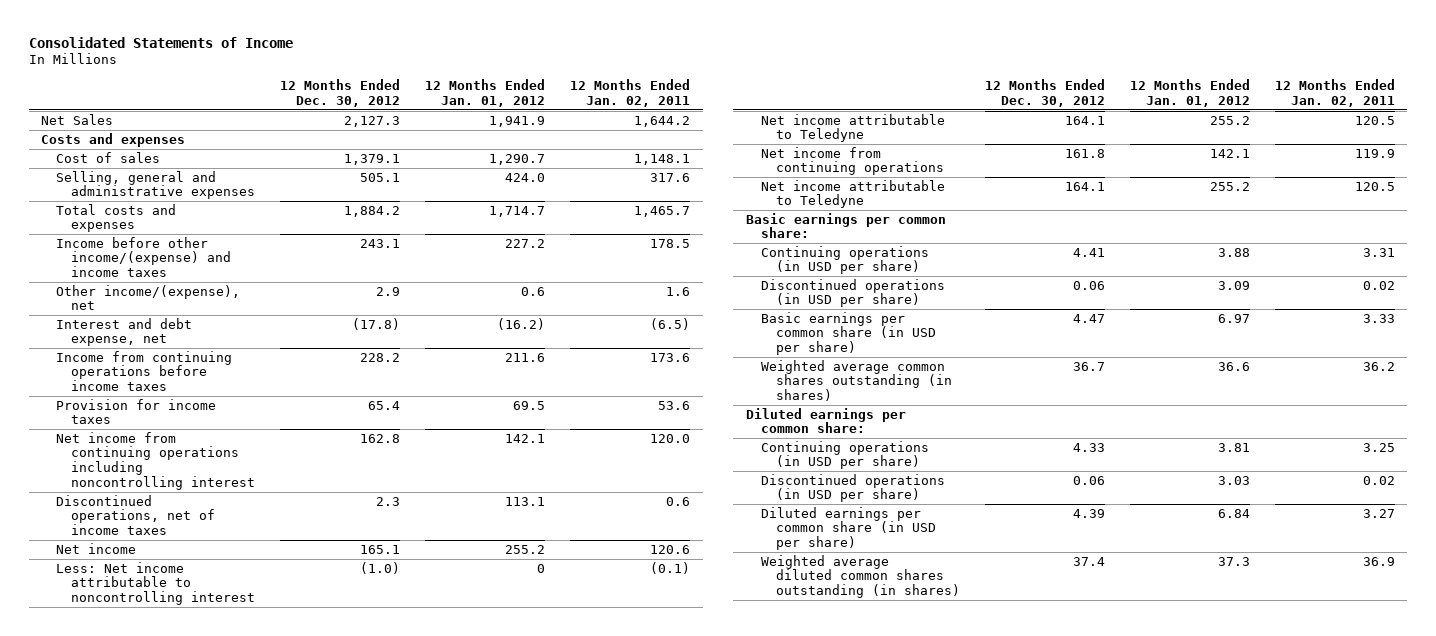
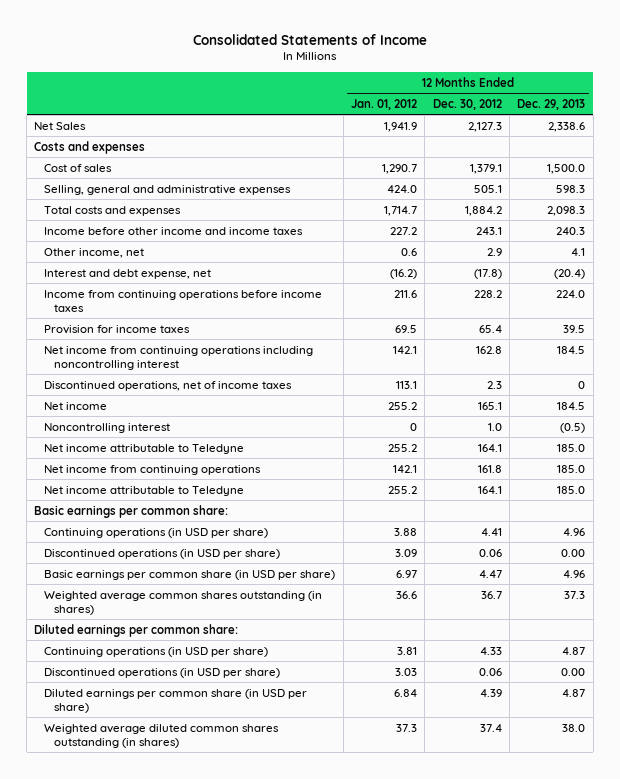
- | 12 Months Ended Dec. 30, 2012 | 12 Months Ended Jan. 01, 2012 | 12 Months Ended Jan. 02, 2011
+ | 12 Months Ended Jan. 01, 2012 | 12 Months Ended Dec. 30, 2012 | 12 Months Ended Dec. 29, 2013
- Income before other income/(expense) and income taxes | 243.1 | 227.2 | 178.5
- Other income/(expense), net | 2.9 | 0.6 | 1.6
+ Income before other income and income taxes | 227.2 | 243.1 | 240.3
+ Other income, net | 0.6 | 2.9 | 4.1
- Less: Net income attributable to noncontrolling interest | (1.0) | 0 | (0.1)
+ Noncontrolling interest | 0 | 1.0 | (0.5)

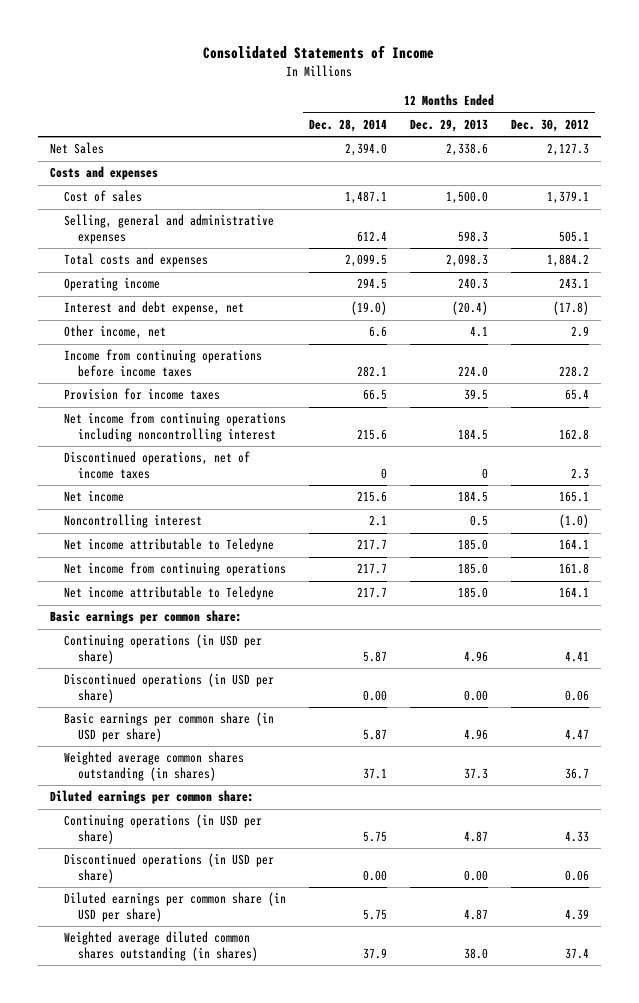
- | 12 Months Ended Jan. 01, 2012 | 12 Months Ended Dec. 30, 2012 | 12 Months Ended Dec. 29, 2013
+ | 12 Months Ended Dec. 28, 2014 | 12 Months Ended Dec. 29, 2013 | 12 Months Ended Dec. 30, 2012
- Income before other income and income taxes | 227.2 | 243.1 | 240.3
+ Operating income | 294.5 | 240.3 | 243.1
moved down: Other income, net | 6.6 | 4.1 | 2.9
- Noncontrolling interest | 0 | 1.0 | (0.5)
+ Noncontrolling interest | 2.1 | 0.5 | (1.0)

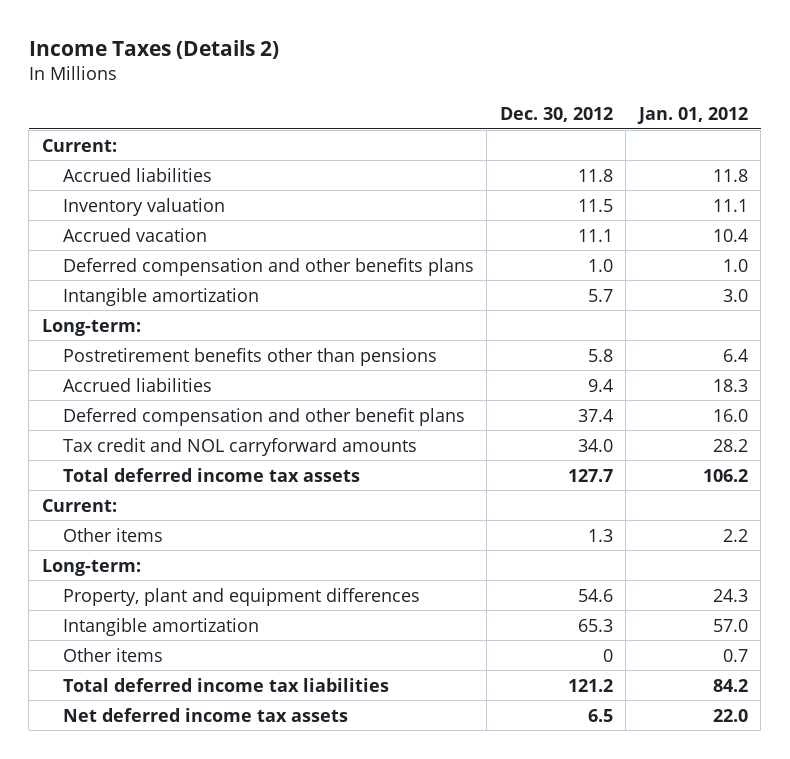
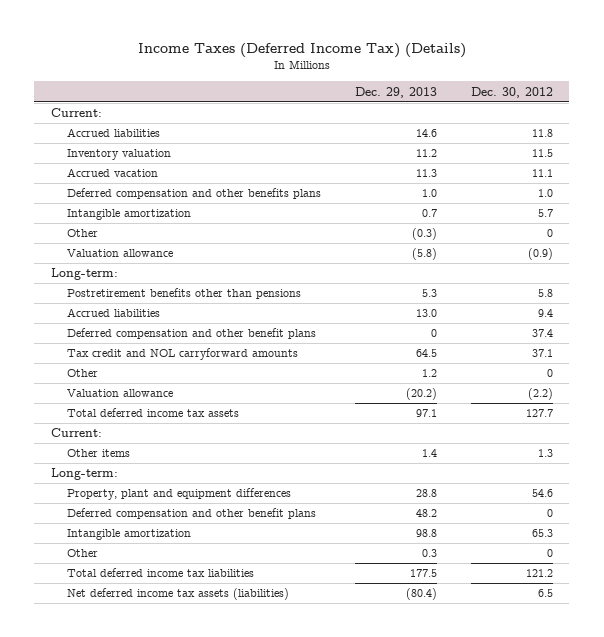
- Income Taxes (Details 2)
+ Income Taxes (Deferred Income Tax) (Details)
- | Dec. 30, 2012 | Jan. 01, 2012
+ | Dec. 29, 2013 | Dec. 30, 2012
+ Other | (0.3) | 0
+ Valuation allowance | (5.8) | (0.9)
- Tax credit and NOL carryforward amounts | 34.0 | 28.2
+ Tax credit and NOL carryforward amounts | 64.5 | 37.1
+ Other | 1.2 | 0
+ Valuation allowance | (20.2) | (2.2)
+ Deferred compensation and other benefit plans | 48.2 | 0
- Other items | 0 | 0.7
+ Other | 0.3 | 0
- Net deferred income tax assets | 6.5 | 22.0
+ Net deferred income tax assets (liabilities) | (80.4) | 6.5

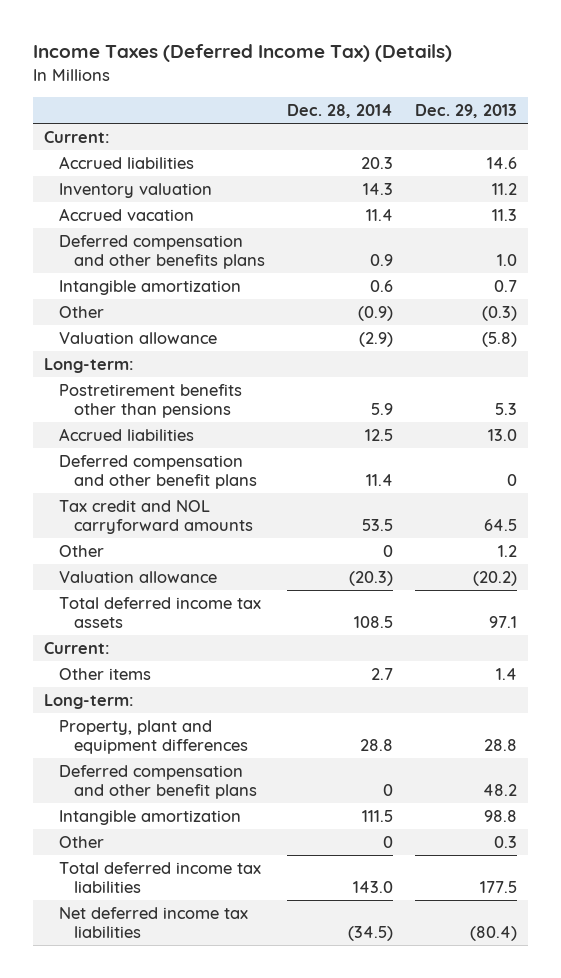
- | Dec. 29, 2013 | Dec. 30, 2012
+ | Dec. 28, 2014 | Dec. 29, 2013
- Net deferred income tax assets (liabilities) | (80.4) | 6.5
+ Net deferred income tax liabilities | (34.5) | (80.4)

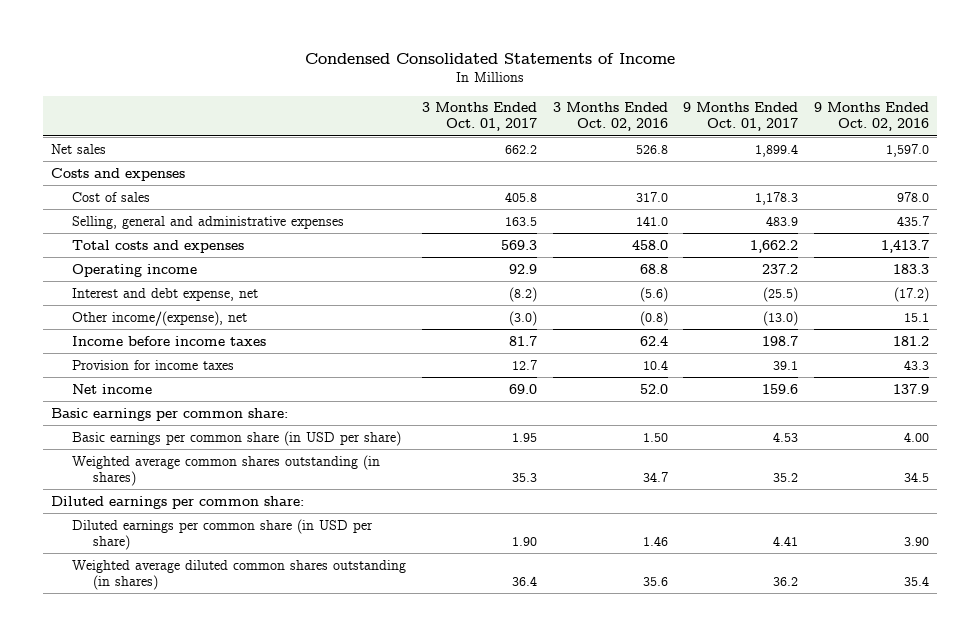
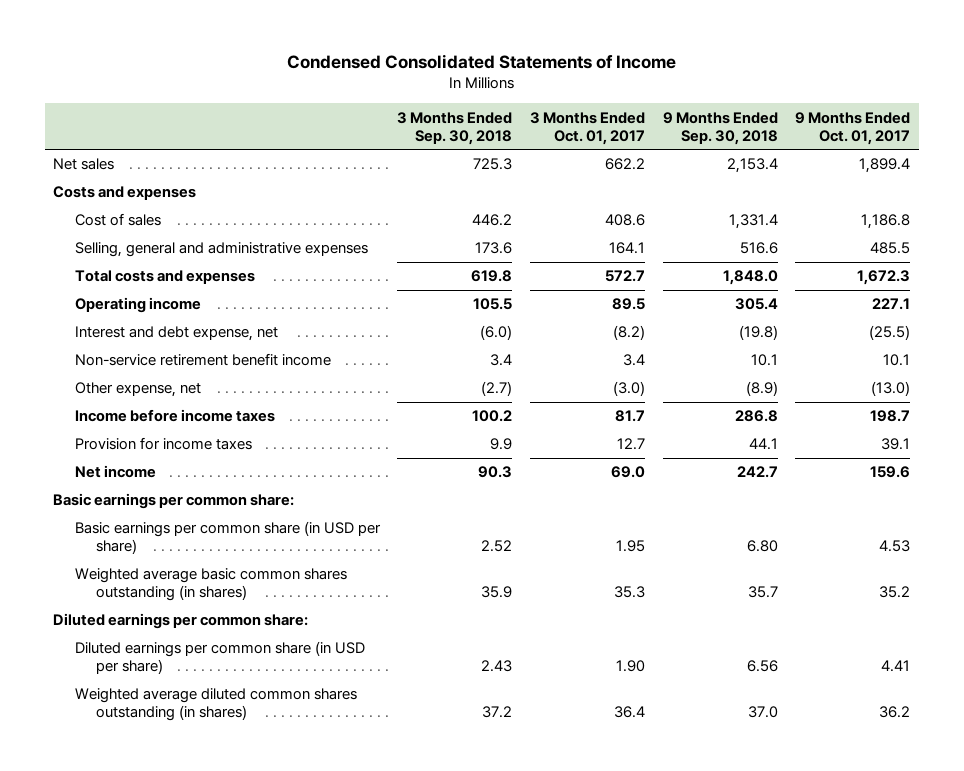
- | 3 Months Ended Oct. 01, 2017 | 3 Months Ended Oct. 02, 2016 | 9 Months Ended Oct. 01, 2017 | 9 Months Ended Oct. 02, 2016
+ | 3 Months Ended Sep. 30, 2018 | 3 Months Ended Oct. 01, 2017 | 9 Months Ended Sep. 30, 2018 | 9 Months Ended Oct. 01, 2017
- Cost of sales | 405.8 | 317.0 | 1,178.3 | 978.0
- Selling, general and administrative expenses | 163.5 | 141.0 | 483.9 | 435.7
- Total costs and expenses | 569.3 | 458.0 | 1,662.2 | 1,413.7
- Operating income | 92.9 | 68.8 | 237.2 | 183.3
+ Cost of sales | 446.2 | 408.6 | 1,331.4 | 1,186.8
+ Selling, general and administrative expenses | 173.6 | 164.1 | 516.6 | 485.5
+ Total costs and expenses | 619.8 | 572.7 | 1,848.0 | 1,672.3
+ Operating income | 105.5 | 89.5 | 305.4 | 227.1
- Other income/(expense), net | (3.0) | (0.8) | (13.0) | 15.1
+ Non-service retirement benefit income | 3.4 | 3.4 | 10.1 | 10.1
+ Other expense, net | (2.7) | (3.0) | (8.9) | (13.0)
- Weighted average common shares outstanding (in shares) | 35.3 | 34.7 | 35.2 | 34.5
+ Weighted average basic common shares outstanding (in shares) | 35.9 | 35.3 | 35.7 | 35.2

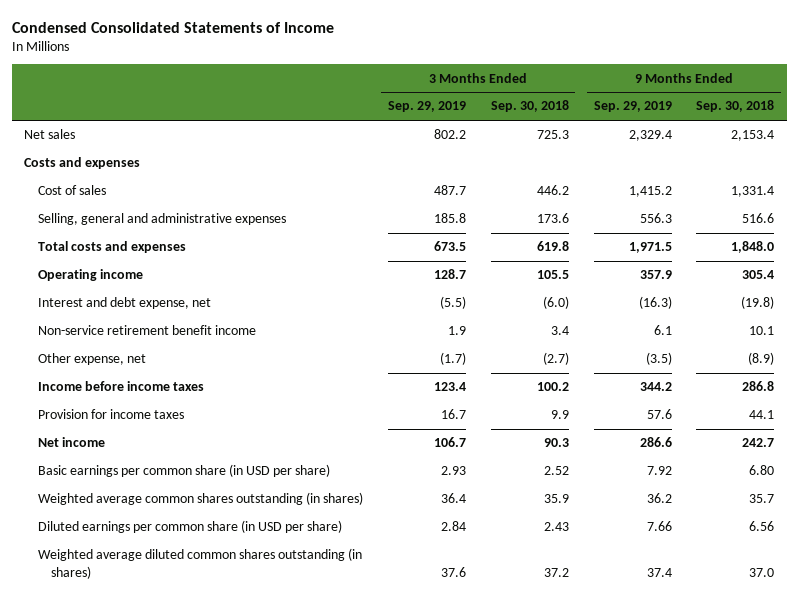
- | 3 Months Ended Sep. 30, 2018 | 3 Months Ended Oct. 01, 2017 | 9 Months Ended Sep. 30, 2018 | 9 Months Ended Oct. 01, 2017
+ | 3 Months Ended Sep. 29, 2019 | 3 Months Ended Sep. 30, 2018 | 9 Months Ended Sep. 29, 2019 | 9 Months Ended Sep. 30, 2018
- Basic earnings per common share:
- Weighted average basic common shares outstanding (in shares) | 35.9 | 35.3 | 35.7 | 35.2
- Diluted earnings per common share:
+ Weighted average common shares outstanding (in shares) | 36.4 | 35.9 | 36.2 | 35.7

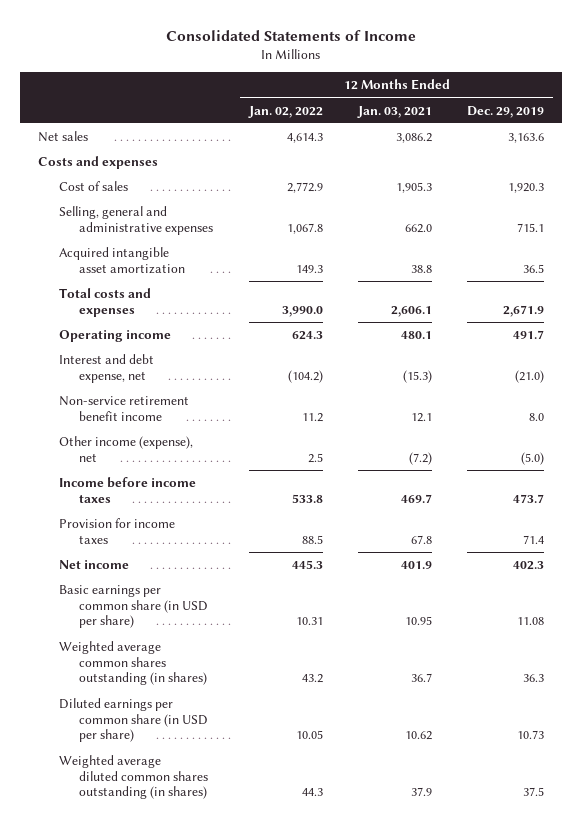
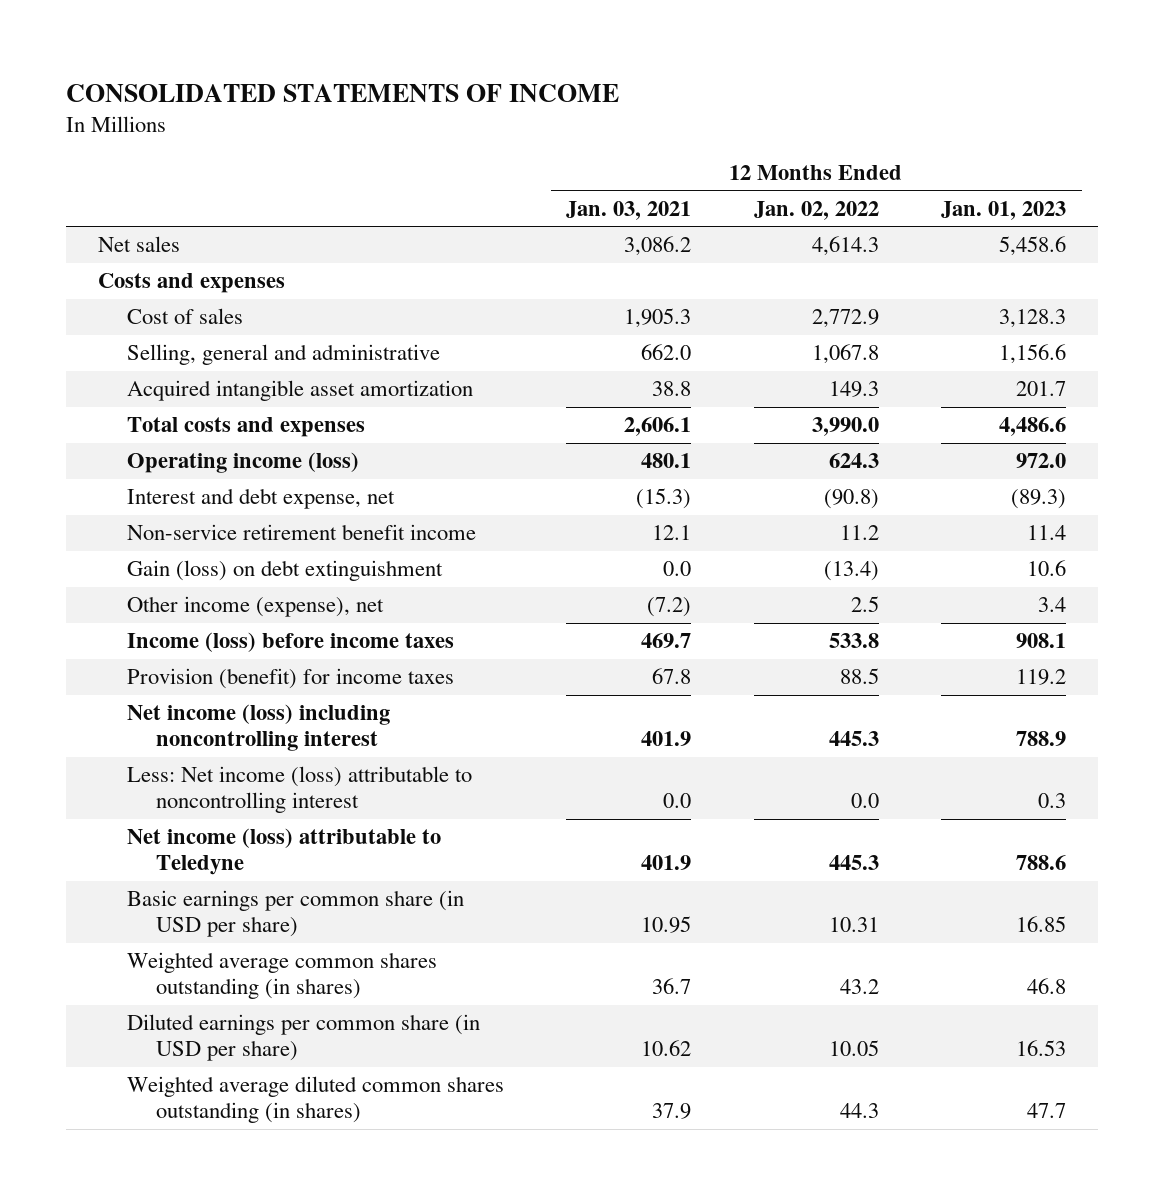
- Consolidated Statements of Income
+ CONSOLIDATED STATEMENTS OF INCOME
- | 12 Months Ended Jan. 02, 2022 | 12 Months Ended Jan. 03, 2021 | 12 Months Ended Dec. 29, 2019
+ | 12 Months Ended Jan. 03, 2021 | 12 Months Ended Jan. 02, 2022 | 12 Months Ended Jan. 01, 2023
- Selling, general and administrative expenses | 1,067.8 | 662.0 | 715.1
+ Selling, general and administrative | 662.0 | 1,067.8 | 1,156.6
- Operating income | 624.3 | 480.1 | 491.7
- Interest and debt expense, net | (104.2) | (15.3) | (21.0)
+ Operating income (loss) | 480.1 | 624.3 | 972.0
+ Interest and debt expense, net | (15.3) | (90.8) | (89.3)
+ Gain (loss) on debt extinguishment | 0.0 | (13.4) | 10.6
- Income before income taxes | 533.8 | 469.7 | 473.7
- Provision for income taxes | 88.5 | 67.8 | 71.4
- Net income | 445.3 | 401.9 | 402.3
+ Income (loss) before income taxes | 469.7 | 533.8 | 908.1
+ Provision (benefit) for income taxes | 67.8 | 88.5 | 119.2
+ Net income (loss) including noncontrolling interest | 401.9 | 445.3 | 788.9
+ Less: Net income (loss) attributable to noncontrolling interest | 0.0 | 0.0 | 0.3
+ Net income (loss) attributable to Teledyne | 401.9 | 445.3 | 788.6

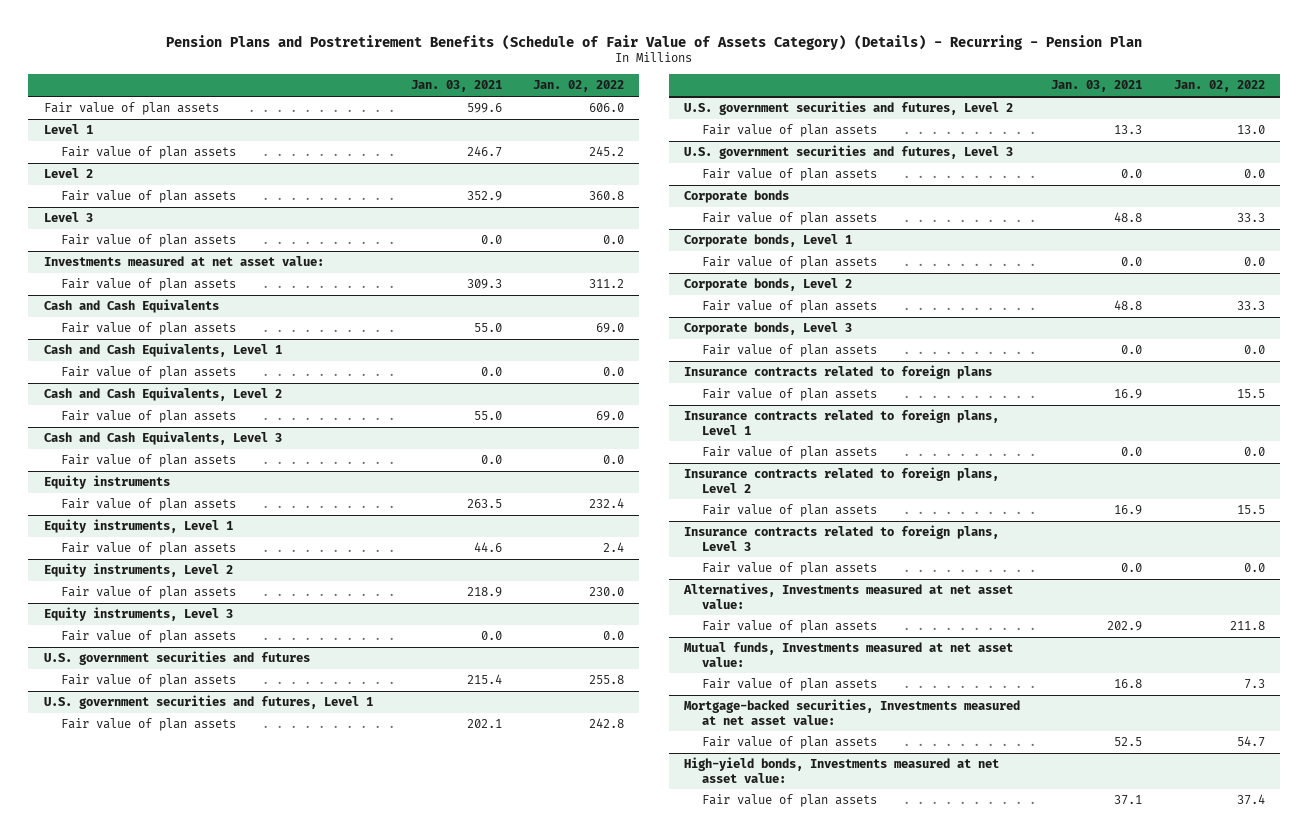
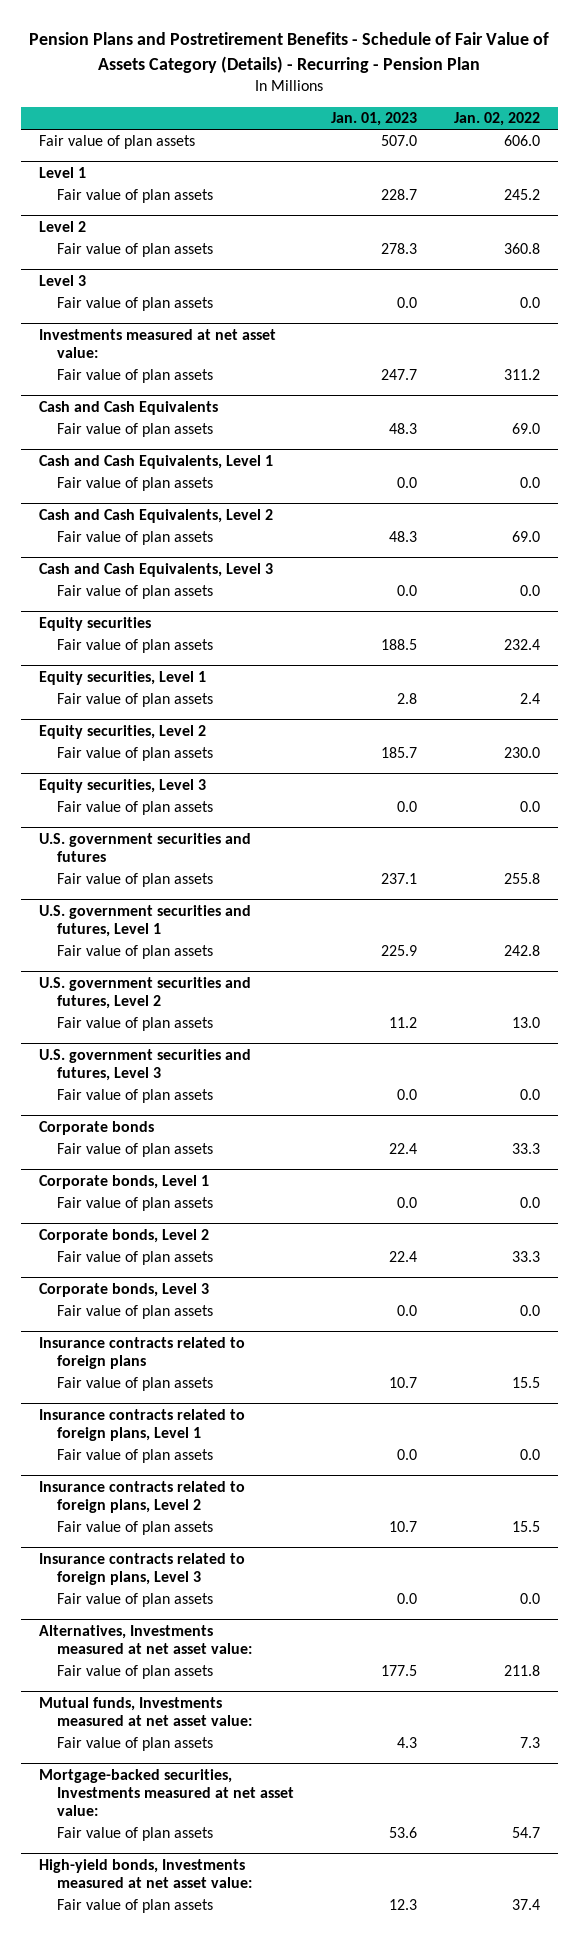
- Pension Plans and Postretirement Benefits (Schedule of Fair Value of Assets Category) (Details) - Recurring - Pension Plan
+ Pension Plans and Postretirement Benefits - Schedule of Fair Value of Assets Category (Details) - Recurring - Pension Plan
- | Jan. 03, 2021 | Jan. 02, 2022
+ | Jan. 01, 2023 | Jan. 02, 2022
- Equity instruments
+ Equity securities
- Equity instruments, Level 1
+ Equity securities, Level 1
- Equity instruments, Level 2
+ Equity securities, Level 2
- Equity instruments, Level 3
+ Equity securities, Level 3

